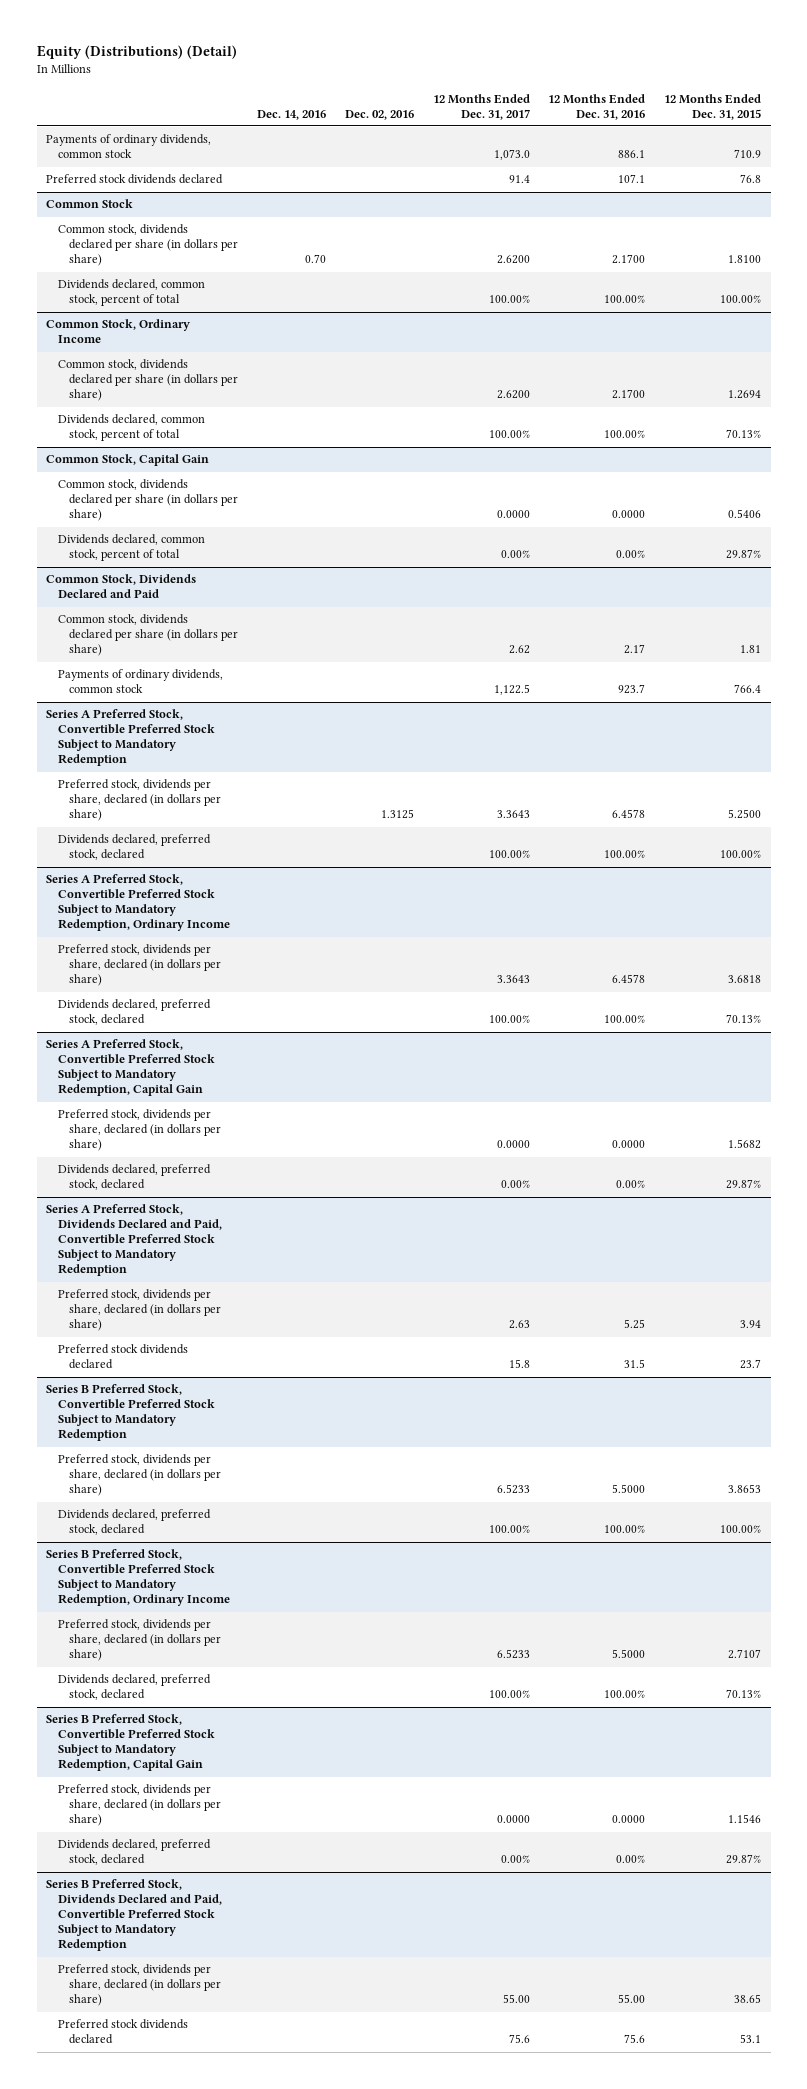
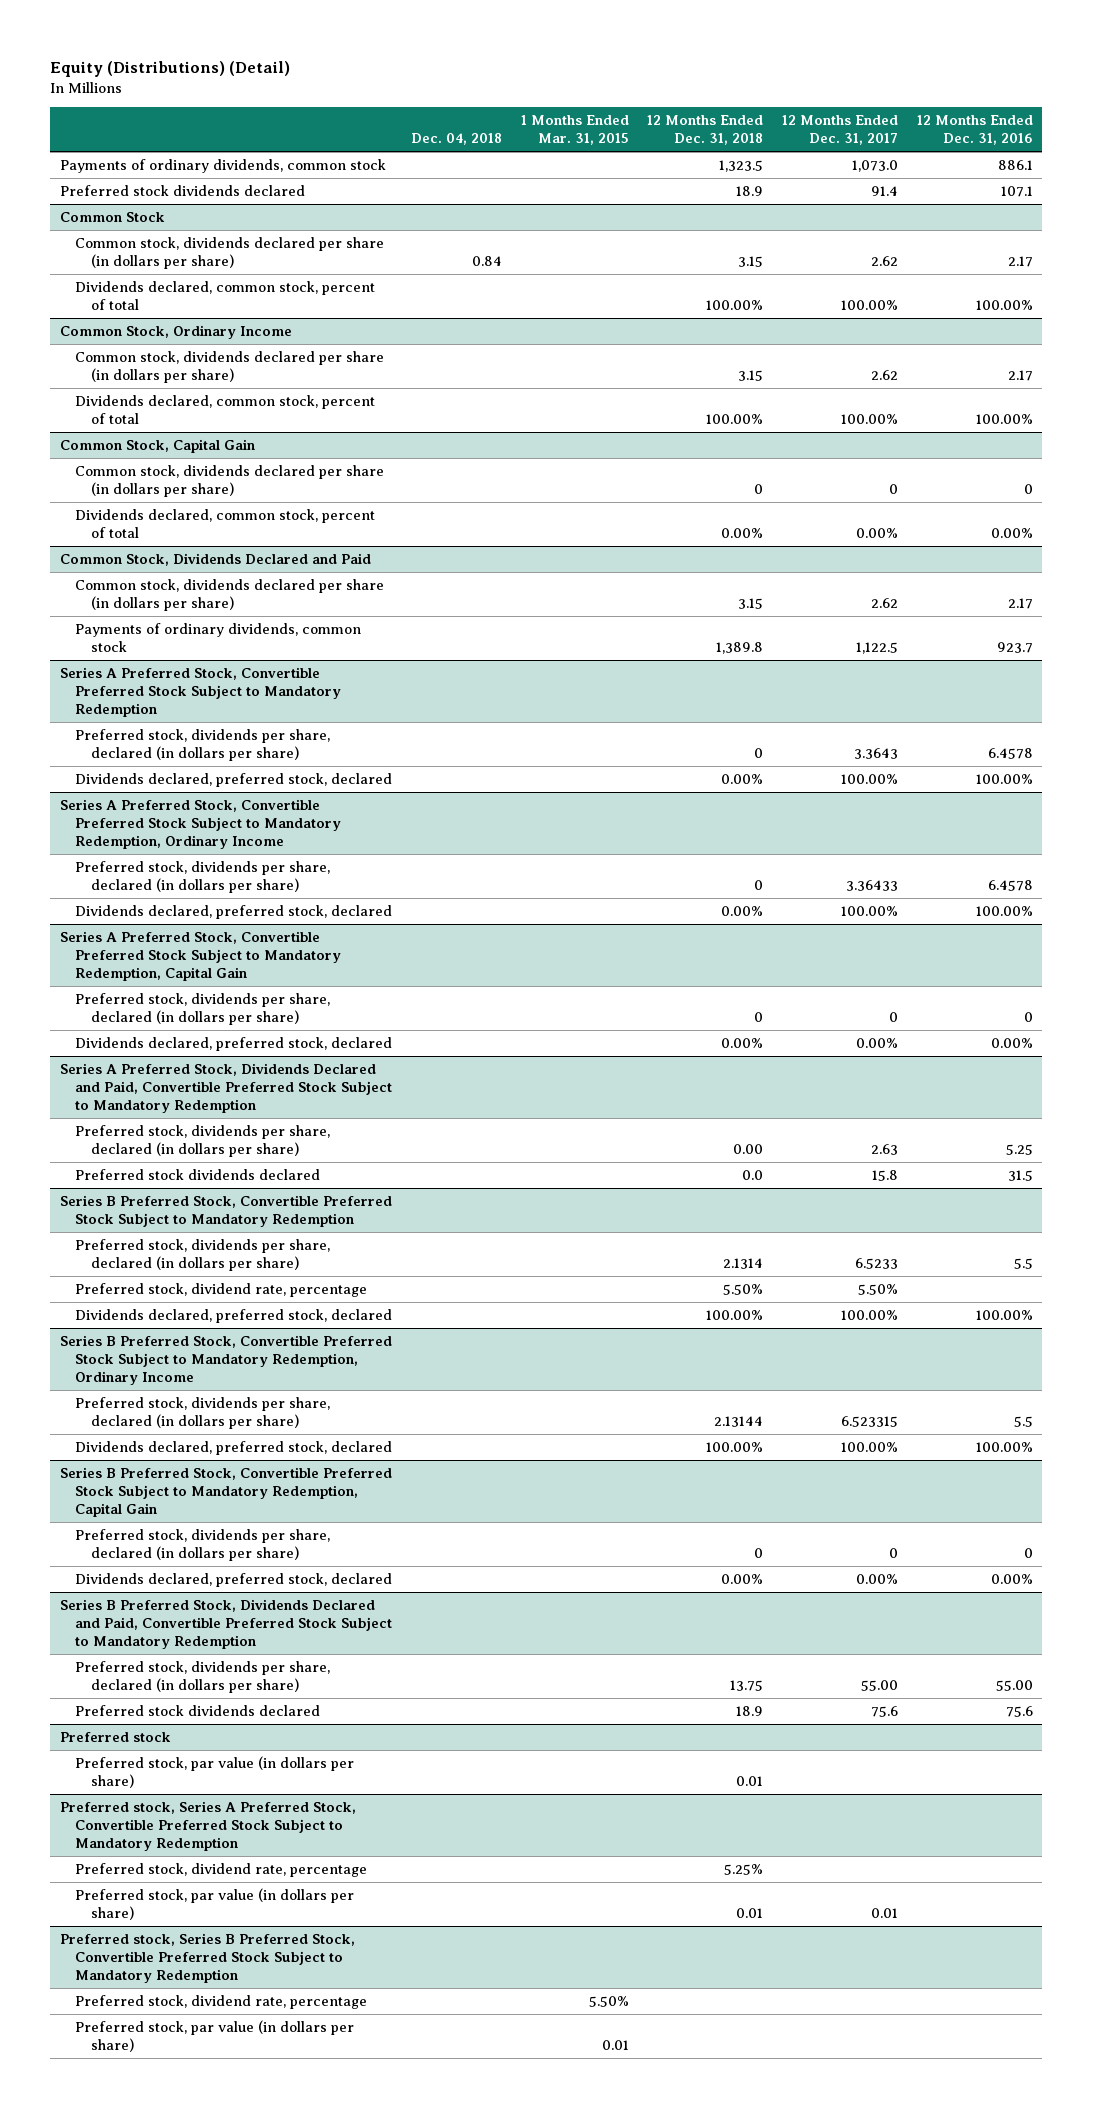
- | Dec. 14, 2016 | Dec. 02, 2016 | 12 Months Ended Dec. 31, 2017 | 12 Months Ended Dec. 31, 2016 | 12 Months Ended Dec. 31, 2015
+ | Dec. 04, 2018 | 1 Months Ended Mar. 31, 2015 | 12 Months Ended Dec. 31, 2018 | 12 Months Ended Dec. 31, 2017 | 12 Months Ended Dec. 31, 2016
@ Common Stock
- Common stock, dividends declared per share (in dollars per share) | 0.70 | | 2.6200 | 2.1700 | 1.8100
+ Common stock, dividends declared per share (in dollars per share) | 0.84 | | 3.15 | 2.62 | 2.17
@ Common Stock, Ordinary Income
- Common stock, dividends declared per share (in dollars per share) | | | 2.6200 | 2.1700 | 1.2694
+ Common stock, dividends declared per share (in dollars per share) | | | 3.15 | 2.62 | 2.17
@ Common Stock, Capital Gain
- Common stock, dividends declared per share (in dollars per share) | | | 0.0000 | 0.0000 | 0.5406
+ Common stock, dividends declared per share (in dollars per share) | | | 0 | 0 | 0
@ Series A Preferred Stock, Convertible Preferred Stock Subject to Mandatory Redemption, Ordinary Income
- Preferred stock, dividends per share, declared (in dollars per share) | | | 3.3643 | 6.4578 | 3.6818
+ Preferred stock, dividends per share, declared (in dollars per share) | | | 0 | 3.36433 | 6.4578
@ Series A Preferred Stock, Convertible Preferred Stock Subject to Mandatory Redemption, Capital Gain
- Preferred stock, dividends per share, declared (in dollars per share) | | | 0.0000 | 0.0000 | 1.5682
+ Preferred stock, dividends per share, declared (in dollars per share) | | | 0 | 0 | 0
@ Series B Preferred Stock, Convertible Preferred Stock Subject to Mandatory Redemption
- Preferred stock, dividends per share, declared (in dollars per share) | | | 6.5233 | 5.5000 | 3.8653
+ Preferred stock, dividends per share, declared (in dollars per share) | | | 2.1314 | 6.5233 | 5.5
+ Preferred stock, dividend rate, percentage | | | 5.50% | 5.50% |
@ Series B Preferred Stock, Convertible Preferred Stock Subject to Mandatory Redemption, Ordinary Income
- Preferred stock, dividends per share, declared (in dollars per share) | | | 6.5233 | 5.5000 | 2.7107
+ Preferred stock, dividends per share, declared (in dollars per share) | | | 2.13144 | 6.523315 | 5.5
@ Series B Preferred Stock, Convertible Preferred Stock Subject to Mandatory Redemption, Capital Gain
- Preferred stock, dividends per share, declared (in dollars per share) | | | 0.0000 | 0.0000 | 1.1546
+ Preferred stock, dividends per share, declared (in dollars per share) | | | 0 | 0 | 0
+ Preferred stock
+ Preferred stock, par value (in dollars per share) | | | 0.01 | |
+ Preferred stock, Series A Preferred Stock, Convertible Preferred Stock Subject to Mandatory Redemption
+ Preferred stock, dividend rate, percentage | | | 5.25% | |
+ Preferred stock, par value (in dollars per share) | | | 0.01 | 0.01 |
+ Preferred stock, Series B Preferred Stock, Convertible Preferred Stock Subject to Mandatory Redemption
+ Preferred stock, dividend rate, percentage | | 5.50% | | |
+ Preferred stock, par value (in dollars per share) | | 0.01 | | |

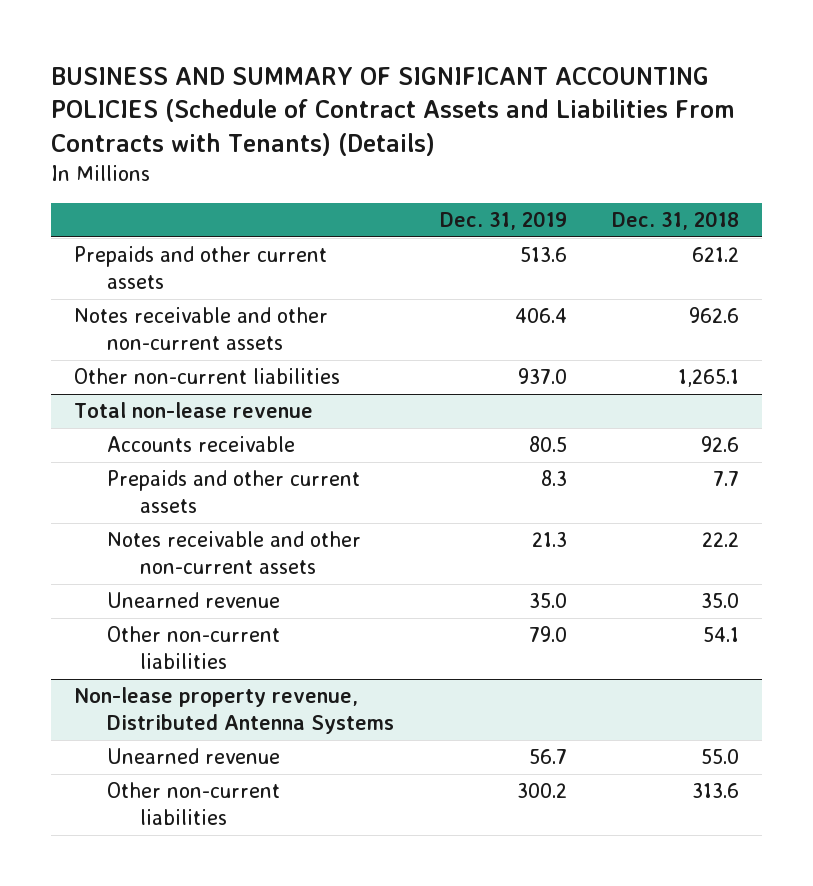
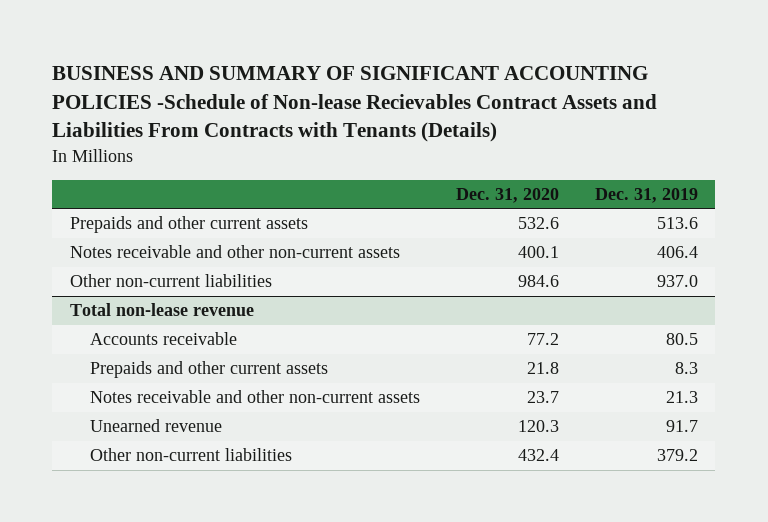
- BUSINESS AND SUMMARY OF SIGNIFICANT ACCOUNTING POLICIES (Schedule of Contract Assets and Liabilities From Contracts with Tenants) (Details)
+ BUSINESS AND SUMMARY OF SIGNIFICANT ACCOUNTING POLICIES -Schedule of Non-lease Recievables Contract Assets and Liabilities From Contracts with Tenants (Details)
- | Dec. 31, 2019 | Dec. 31, 2018
+ | Dec. 31, 2020 | Dec. 31, 2019
@ Total non-lease revenue
- Unearned revenue | 35.0 | 35.0
- Other non-current liabilities | 79.0 | 54.1
- Non-lease property revenue, Distributed Antenna Systems
- Unearned revenue | 56.7 | 55.0
- Other non-current liabilities | 300.2 | 313.6
@ Total non-lease revenue
+ Unearned revenue | 120.3 | 91.7
+ Other non-current liabilities | 432.4 | 379.2

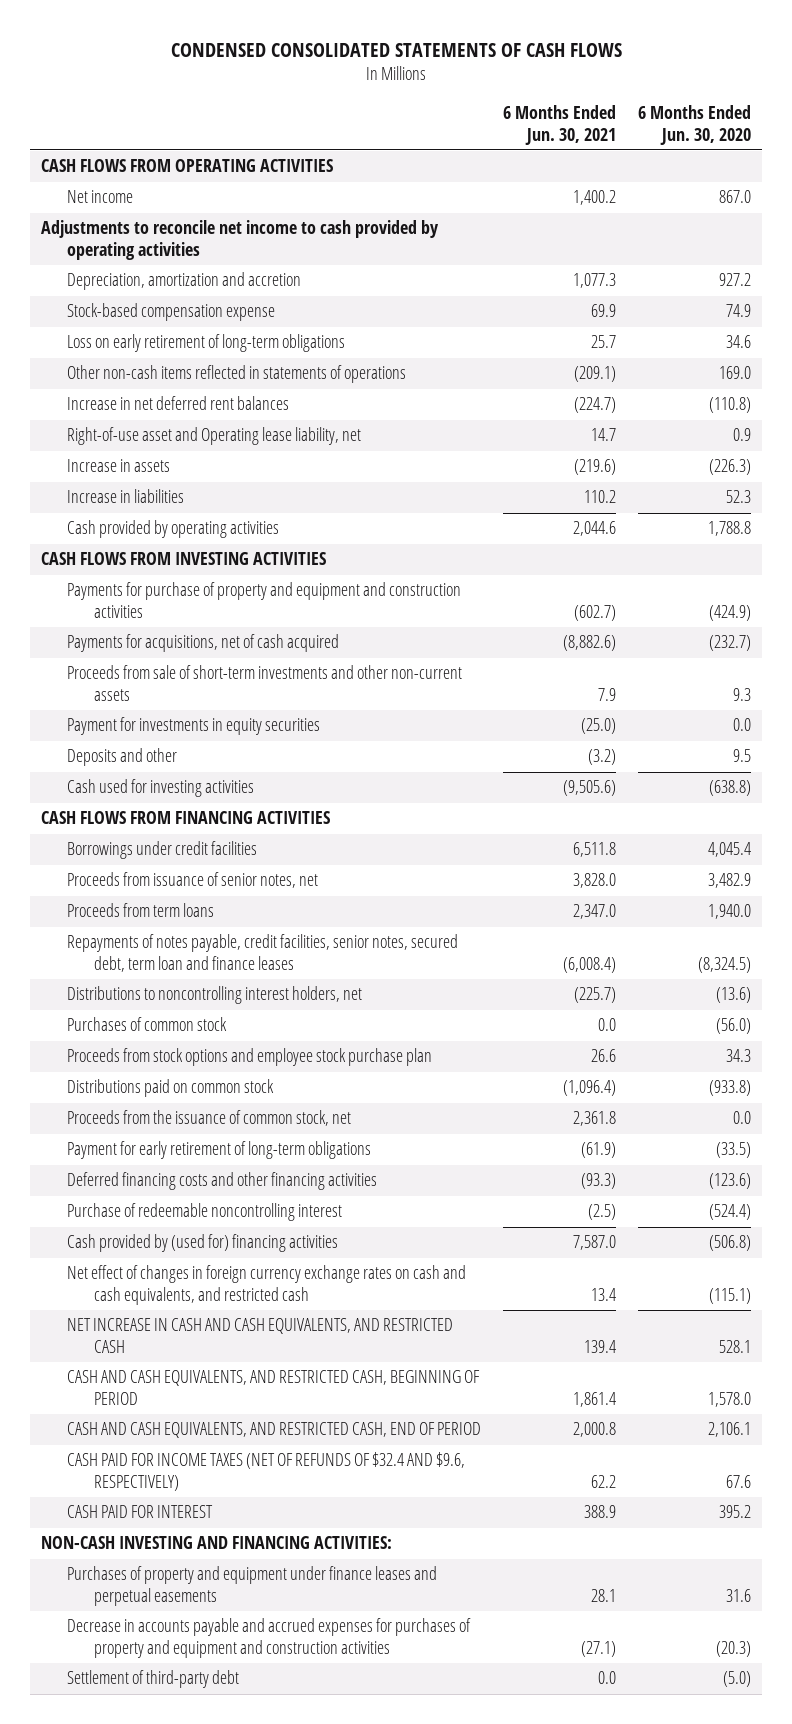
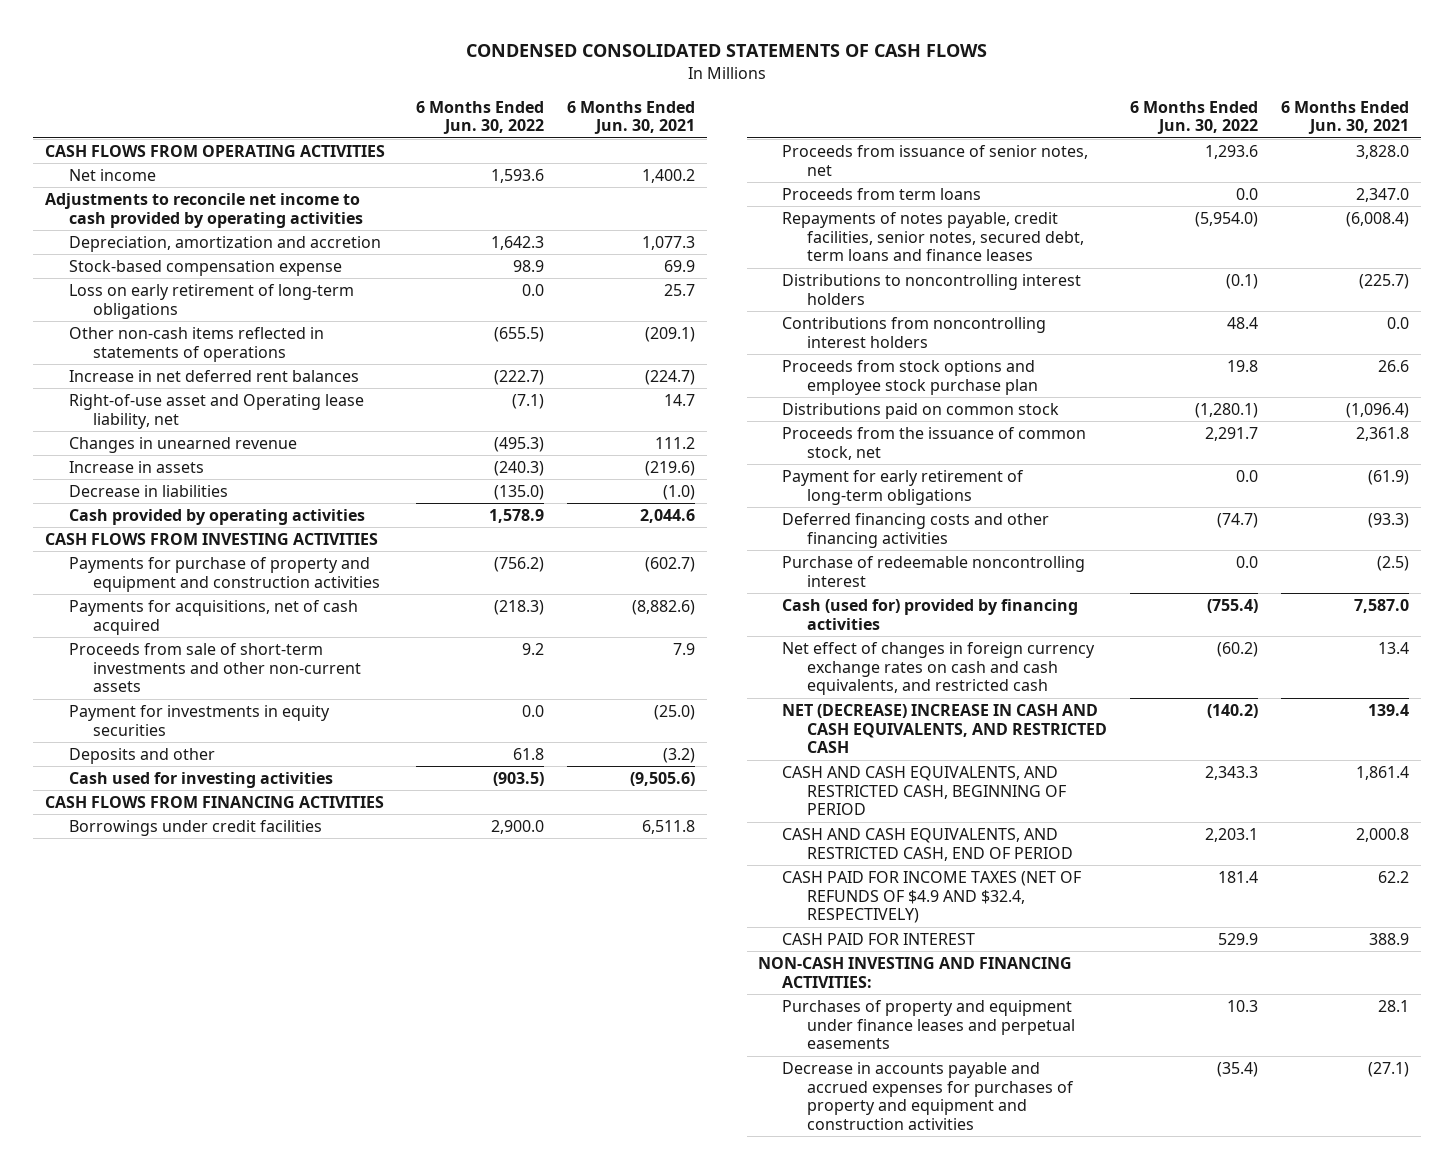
- | 6 Months Ended Jun. 30, 2021 | 6 Months Ended Jun. 30, 2020
+ | 6 Months Ended Jun. 30, 2022 | 6 Months Ended Jun. 30, 2021
+ Changes in unearned revenue | (495.3) | 111.2
- Increase in liabilities | 110.2 | 52.3
+ Decrease in liabilities | (135.0) | (1.0)
- Repayments of notes payable, credit facilities, senior notes, secured debt, term loan and finance leases | (6,008.4) | (8,324.5)
- Distributions to noncontrolling interest holders, net | (225.7) | (13.6)
- Purchases of common stock | 0.0 | (56.0)
+ Repayments of notes payable, credit facilities, senior notes, secured debt, term loans and finance leases | (5,954.0) | (6,008.4)
+ Distributions to noncontrolling interest holders | (0.1) | (225.7)
+ Contributions from noncontrolling interest holders | 48.4 | 0.0
- Cash provided by (used for) financing activities | 7,587.0 | (506.8)
+ Cash (used for) provided by financing activities | (755.4) | 7,587.0
- NET INCREASE IN CASH AND CASH EQUIVALENTS, AND RESTRICTED CASH | 139.4 | 528.1
+ NET (DECREASE) INCREASE IN CASH AND CASH EQUIVALENTS, AND RESTRICTED CASH | (140.2) | 139.4
- CASH PAID FOR INCOME TAXES (NET OF REFUNDS OF $32.4 AND $9.6, RESPECTIVELY) | 62.2 | 67.6
+ CASH PAID FOR INCOME TAXES (NET OF REFUNDS OF $4.9 AND $32.4, RESPECTIVELY) | 181.4 | 62.2
- Settlement of third-party debt | 0.0 | (5.0)

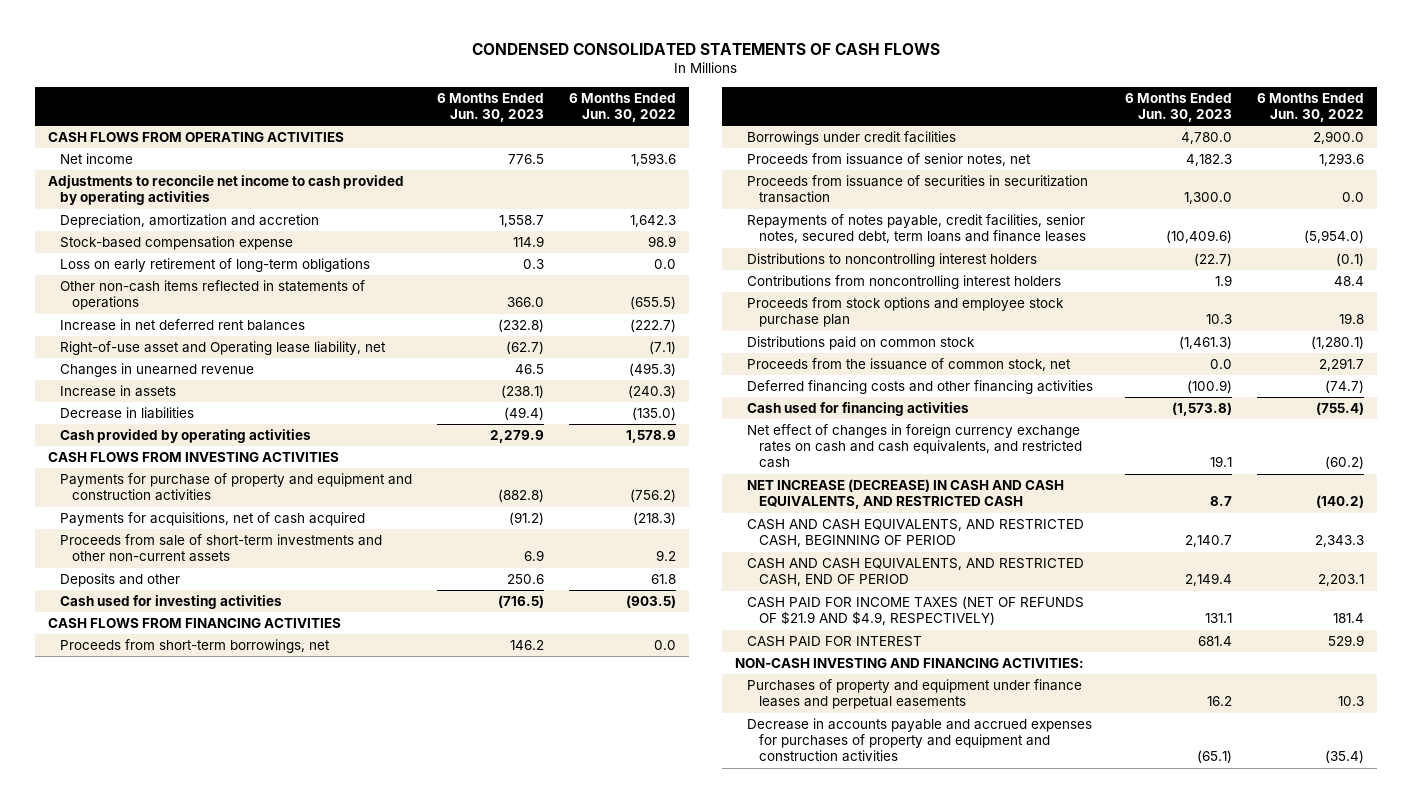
- | 6 Months Ended Jun. 30, 2022 | 6 Months Ended Jun. 30, 2021
+ | 6 Months Ended Jun. 30, 2023 | 6 Months Ended Jun. 30, 2022
- Payment for investments in equity securities | 0.0 | (25.0)
+ Proceeds from short-term borrowings, net | 146.2 | 0.0
- Proceeds from term loans | 0.0 | 2,347.0
+ Proceeds from issuance of securities in securitization transaction | 1,300.0 | 0.0
- Payment for early retirement of long-term obligations | 0.0 | (61.9)
- Purchase of redeemable noncontrolling interest | 0.0 | (2.5)
- Cash (used for) provided by financing activities | (755.4) | 7,587.0
+ Cash used for financing activities | (1,573.8) | (755.4)
- NET (DECREASE) INCREASE IN CASH AND CASH EQUIVALENTS, AND RESTRICTED CASH | (140.2) | 139.4
+ NET INCREASE (DECREASE) IN CASH AND CASH EQUIVALENTS, AND RESTRICTED CASH | 8.7 | (140.2)
- CASH PAID FOR INCOME TAXES (NET OF REFUNDS OF $4.9 AND $32.4, RESPECTIVELY) | 181.4 | 62.2
+ CASH PAID FOR INCOME TAXES (NET OF REFUNDS OF $21.9 AND $4.9, RESPECTIVELY) | 131.1 | 181.4

